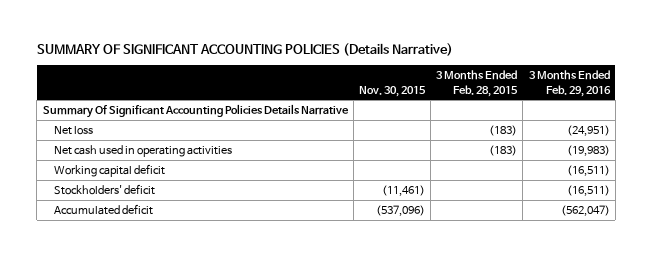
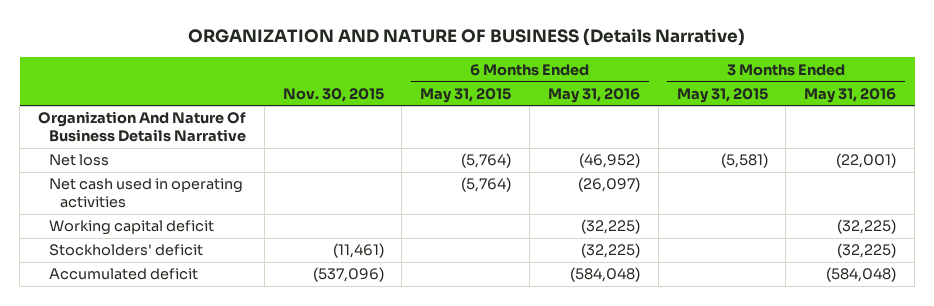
- SUMMARY OF SIGNIFICANT ACCOUNTING POLICIES (Details Narrative)
+ ORGANIZATION AND NATURE OF BUSINESS (Details Narrative)
- | Nov. 30, 2015 | 3 Months Ended Feb. 28, 2015 | 3 Months Ended Feb. 29, 2016
+ | Nov. 30, 2015 | 6 Months Ended May 31, 2015 | 6 Months Ended May 31, 2016 | 3 Months Ended May 31, 2015 | 3 Months Ended May 31, 2016
- Summary Of Significant Accounting Policies Details Narrative
+ Organization And Nature Of Business Details Narrative

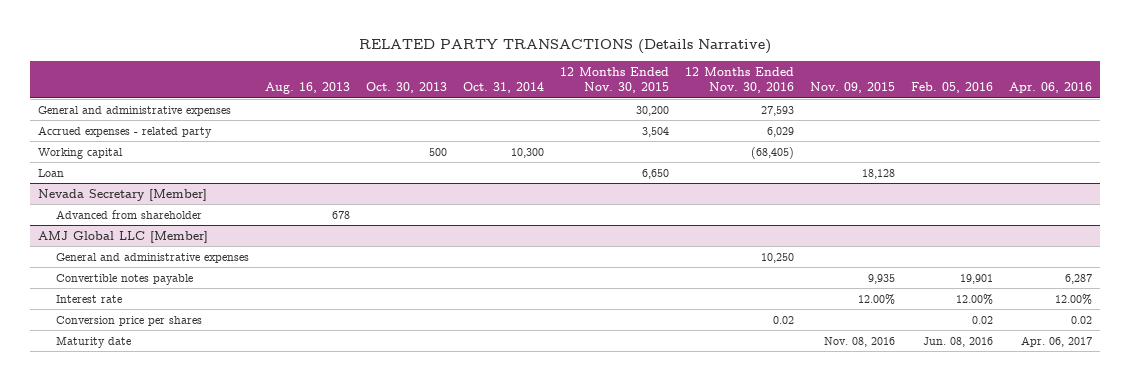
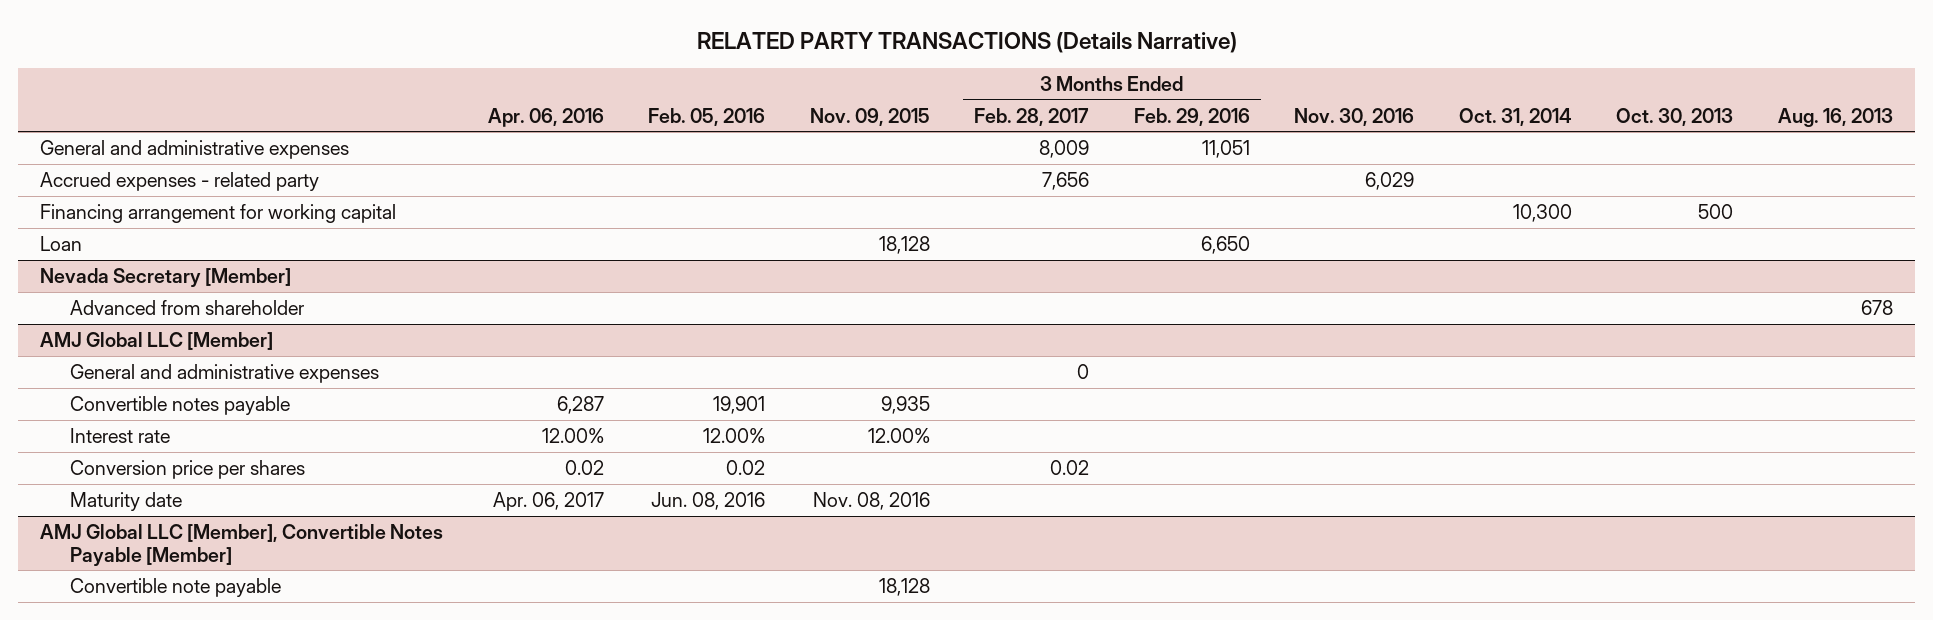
- | Aug. 16, 2013 | Oct. 30, 2013 | Oct. 31, 2014 | 12 Months Ended Nov. 30, 2015 | 12 Months Ended Nov. 30, 2016 | Nov. 09, 2015 | Feb. 05, 2016 | Apr. 06, 2016
+ | Apr. 06, 2016 | Feb. 05, 2016 | Nov. 09, 2015 | 3 Months Ended Feb. 28, 2017 | 3 Months Ended Feb. 29, 2016 | Nov. 30, 2016 | Oct. 31, 2014 | Oct. 30, 2013 | Aug. 16, 2013
- Working capital | | 500 | 10,300 | | (68,405) | | |
+ Financing arrangement for working capital | | | | | | | 10,300 | 500 |
+ AMJ Global LLC [Member], Convertible Notes Payable [Member]
+ Convertible note payable | | | 18,128 | | | | | |

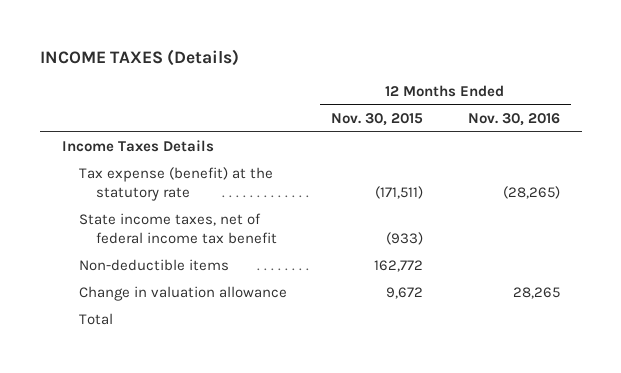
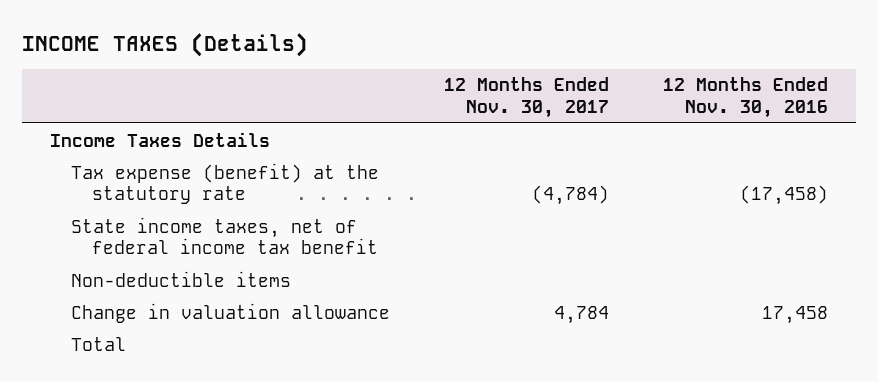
- | 12 Months Ended Nov. 30, 2015 | 12 Months Ended Nov. 30, 2016
+ | 12 Months Ended Nov. 30, 2017 | 12 Months Ended Nov. 30, 2016
- Tax expense (benefit) at the statutory rate | (171,511) | (28,265)
+ Tax expense (benefit) at the statutory rate | (4,784) | (17,458)
- Change in valuation allowance | 9,672 | 28,265
+ Change in valuation allowance | 4,784 | 17,458

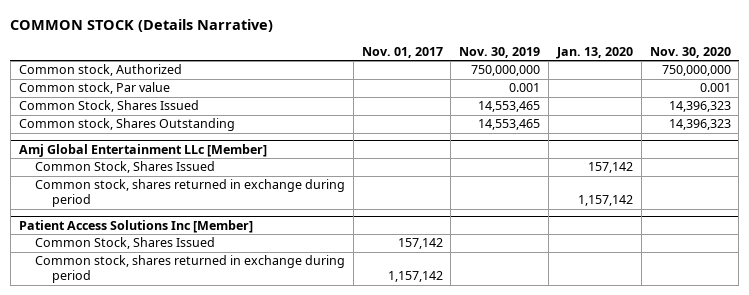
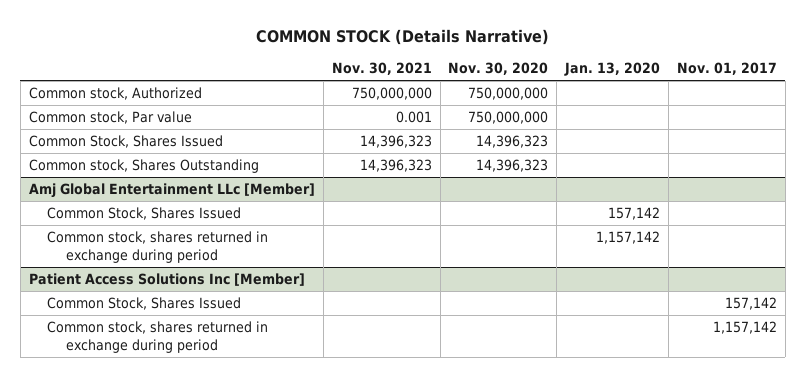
- | Nov. 01, 2017 | Nov. 30, 2019 | Jan. 13, 2020 | Nov. 30, 2020
+ | Nov. 30, 2021 | Nov. 30, 2020 | Jan. 13, 2020 | Nov. 01, 2017
- Common stock, Par value | | 0.001 | | 0.001
+ Common stock, Par value | 0.001 | 750,000,000 | |

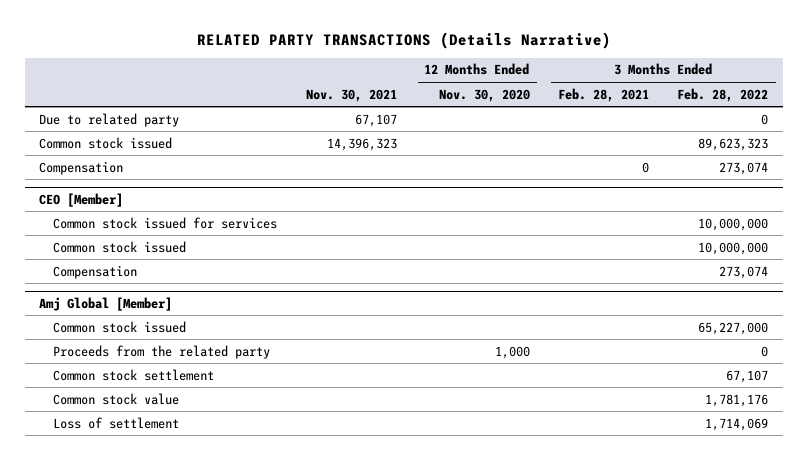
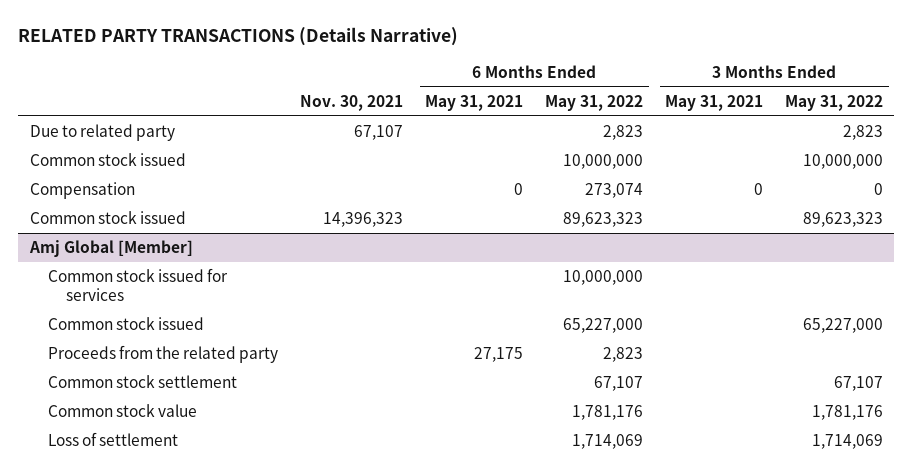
- | Nov. 30, 2021 | 12 Months Ended Nov. 30, 2020 | 3 Months Ended Feb. 28, 2021 | 3 Months Ended Feb. 28, 2022
+ | Nov. 30, 2021 | 6 Months Ended May 31, 2021 | 6 Months Ended May 31, 2022 | 3 Months Ended May 31, 2021 | 3 Months Ended May 31, 2022
+ Common stock issued | | | 10,000,000 | | 10,000,000
- CEO [Member]
- Common stock issued for services | | | | 10,000,000
- Common stock issued | | | | 10,000,000
- Compensation | | | | 273,074
moved down: Common stock issued | 14,396,323 | | 89,623,323 | | 89,623,323
@ Amj Global [Member]
+ Common stock issued for services | | | 10,000,000 | |

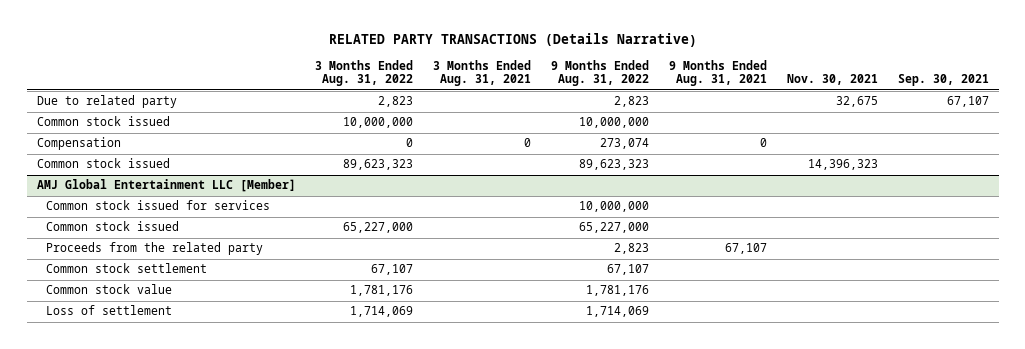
- | Nov. 30, 2021 | 6 Months Ended May 31, 2021 | 6 Months Ended May 31, 2022 | 3 Months Ended May 31, 2021 | 3 Months Ended May 31, 2022
+ | 3 Months Ended Aug. 31, 2022 | 3 Months Ended Aug. 31, 2021 | 9 Months Ended Aug. 31, 2022 | 9 Months Ended Aug. 31, 2021 | Nov. 30, 2021 | Sep. 30, 2021
- Due to related party | 67,107 | | 2,823 | | 2,823
+ Due to related party | 2,823 | | 2,823 | | 32,675 | 67,107
- Amj Global [Member]
+ AMJ Global Entertainment LLC [Member]

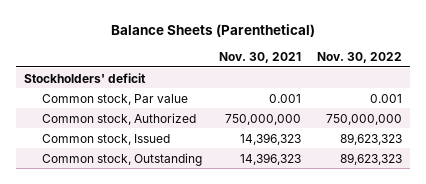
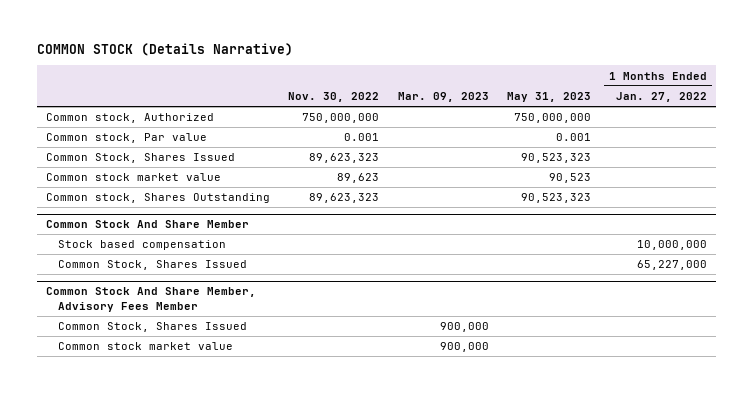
- Balance Sheets (Parenthetical)
+ COMMON STOCK (Details Narrative)
- | Nov. 30, 2021 | Nov. 30, 2022
+ | Nov. 30, 2022 | Mar. 09, 2023 | May 31, 2023 | 1 Months Ended Jan. 27, 2022
- Stockholders' deficit
- Common stock, Issued | 14,396,323 | 89,623,323
- Common stock, Outstanding | 14,396,323 | 89,623,323
moved down: Common stock, Par value | 0.001 | | 0.001 |
+ Common Stock, Shares Issued | 89,623,323 | | 90,523,323 |
+ Common stock market value | 89,623 | | 90,523 |
+ Common stock, Shares Outstanding | 89,623,323 | | 90,523,323 |
+ Common Stock And Share Member
+ Stock based compensation | | | | 10,000,000
+ Common Stock, Shares Issued | | | | 65,227,000
+ Common Stock And Share Member, Advisory Fees Member
+ Common Stock, Shares Issued | | 900,000 | |
+ Common stock market value | | 900,000 | |

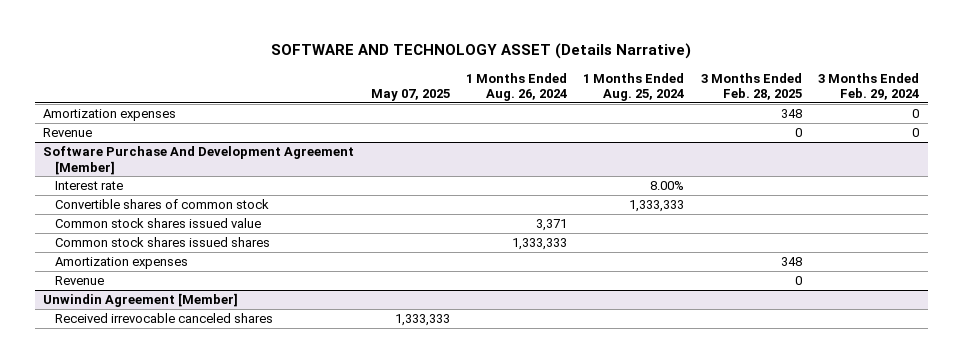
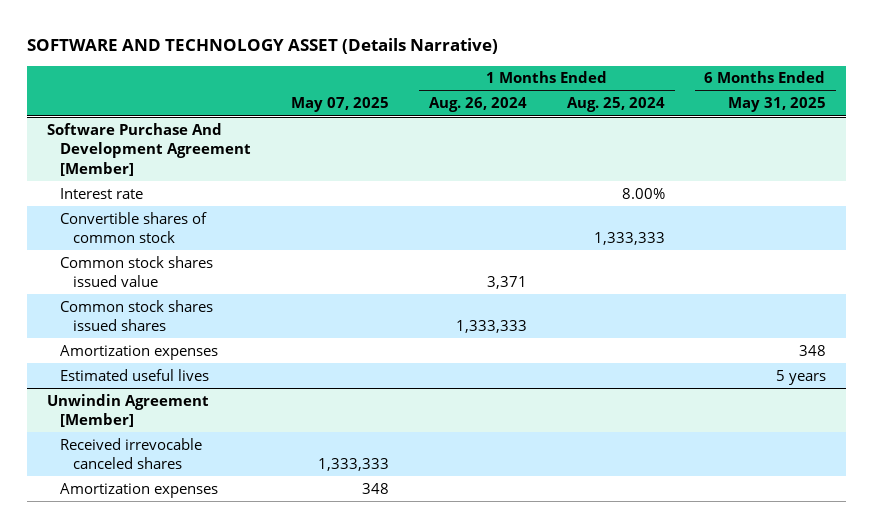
- | May 07, 2025 | 1 Months Ended Aug. 26, 2024 | 1 Months Ended Aug. 25, 2024 | 3 Months Ended Feb. 28, 2025 | 3 Months Ended Feb. 29, 2024
+ | May 07, 2025 | 1 Months Ended Aug. 26, 2024 | 1 Months Ended Aug. 25, 2024 | 6 Months Ended May 31, 2025
- Amortization expenses | | | | 348 | 0
- Revenue | | | | 0 | 0
@ Software Purchase And Development Agreement [Member]
- Revenue | | | | 0 |
+ Estimated useful lives | | | | 5 years
@ Unwindin Agreement [Member]
+ Amortization expenses | 348 | | |

